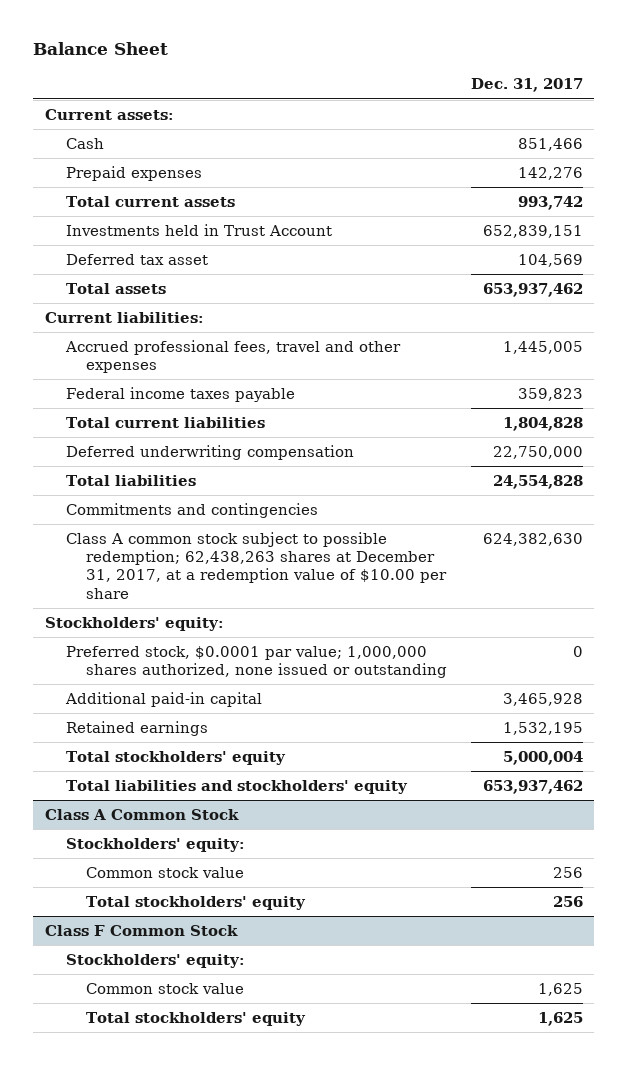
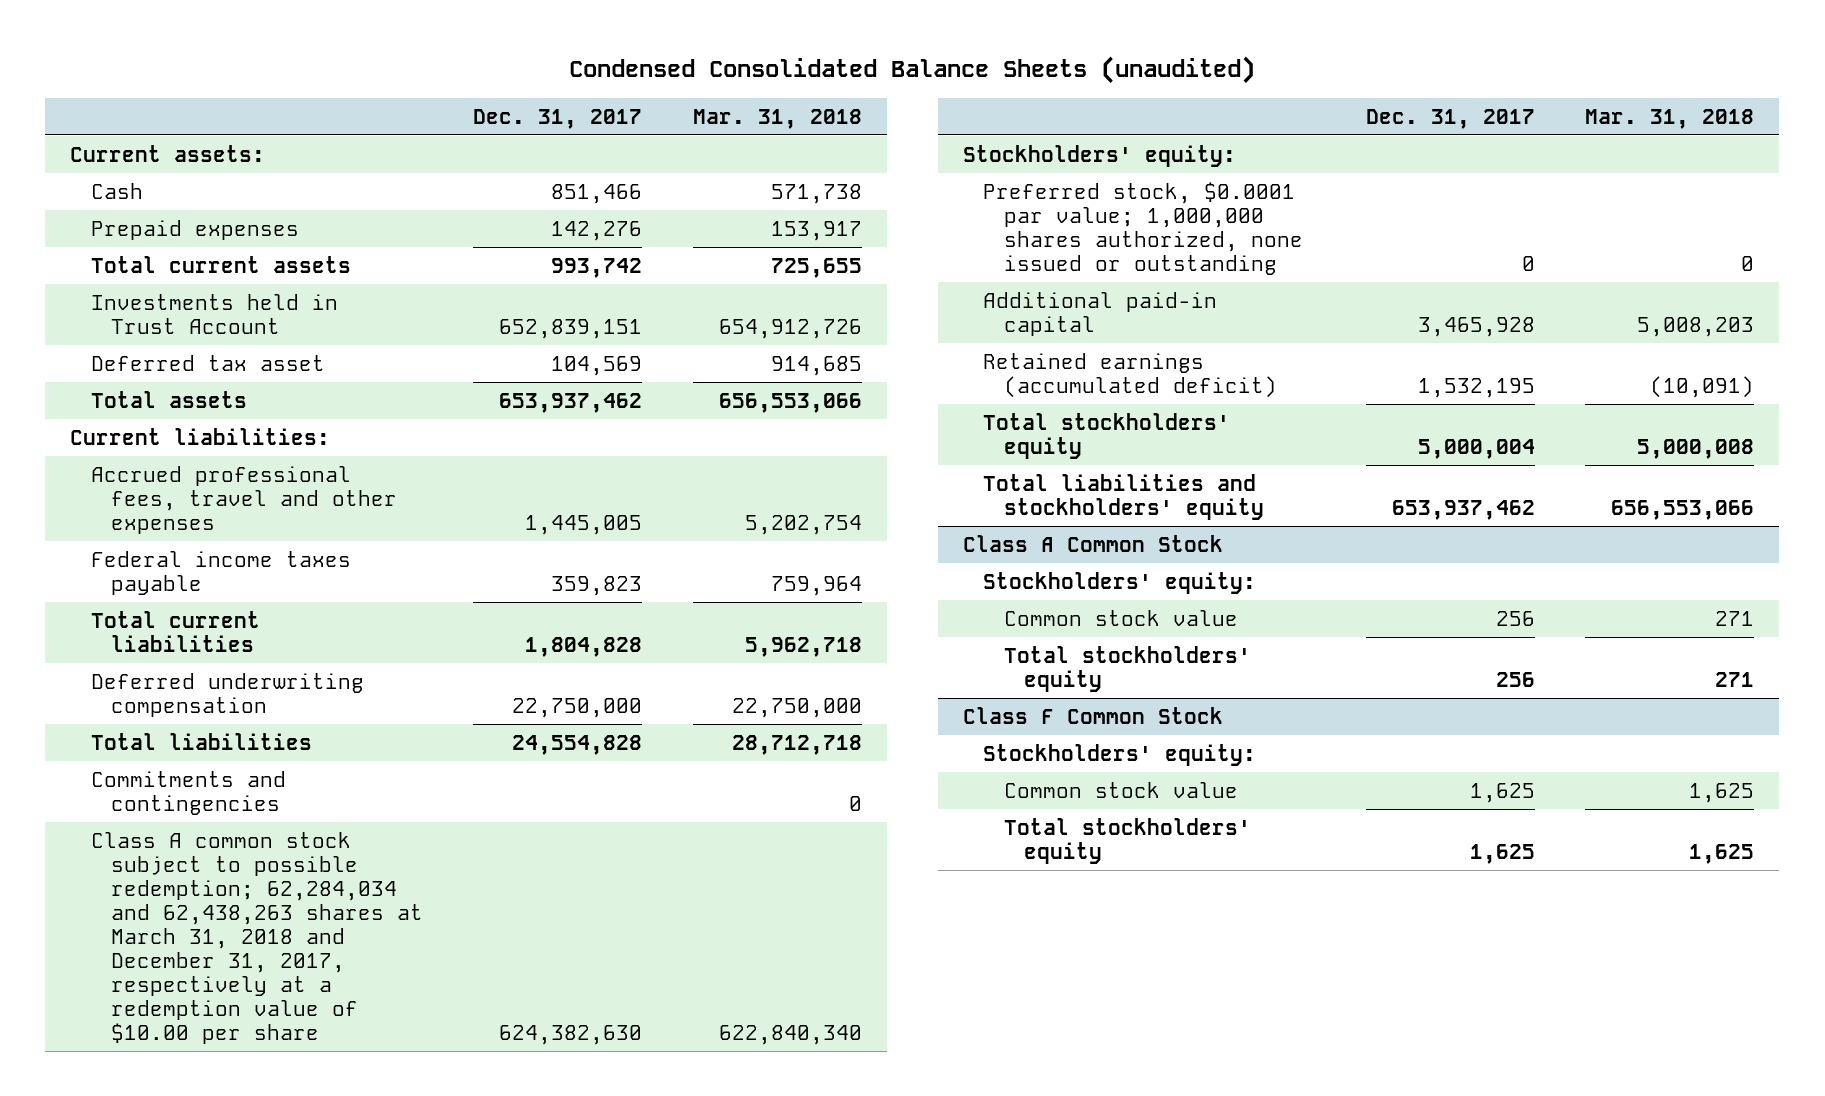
- Balance Sheet
+ Condensed Consolidated Balance Sheets (unaudited)
- | Dec. 31, 2017
+ | Dec. 31, 2017 | Mar. 31, 2018
- Class A common stock subject to possible redemption; 62,438,263 shares at December 31, 2017, at a redemption value of $10.00 per share | 624,382,630
+ Class A common stock subject to possible redemption; 62,284,034 and 62,438,263 shares at March 31, 2018 and December 31, 2017, respectively at a redemption value of $10.00 per share | 624,382,630 | 622,840,340
- Retained earnings | 1,532,195
+ Retained earnings (accumulated deficit) | 1,532,195 | (10,091)

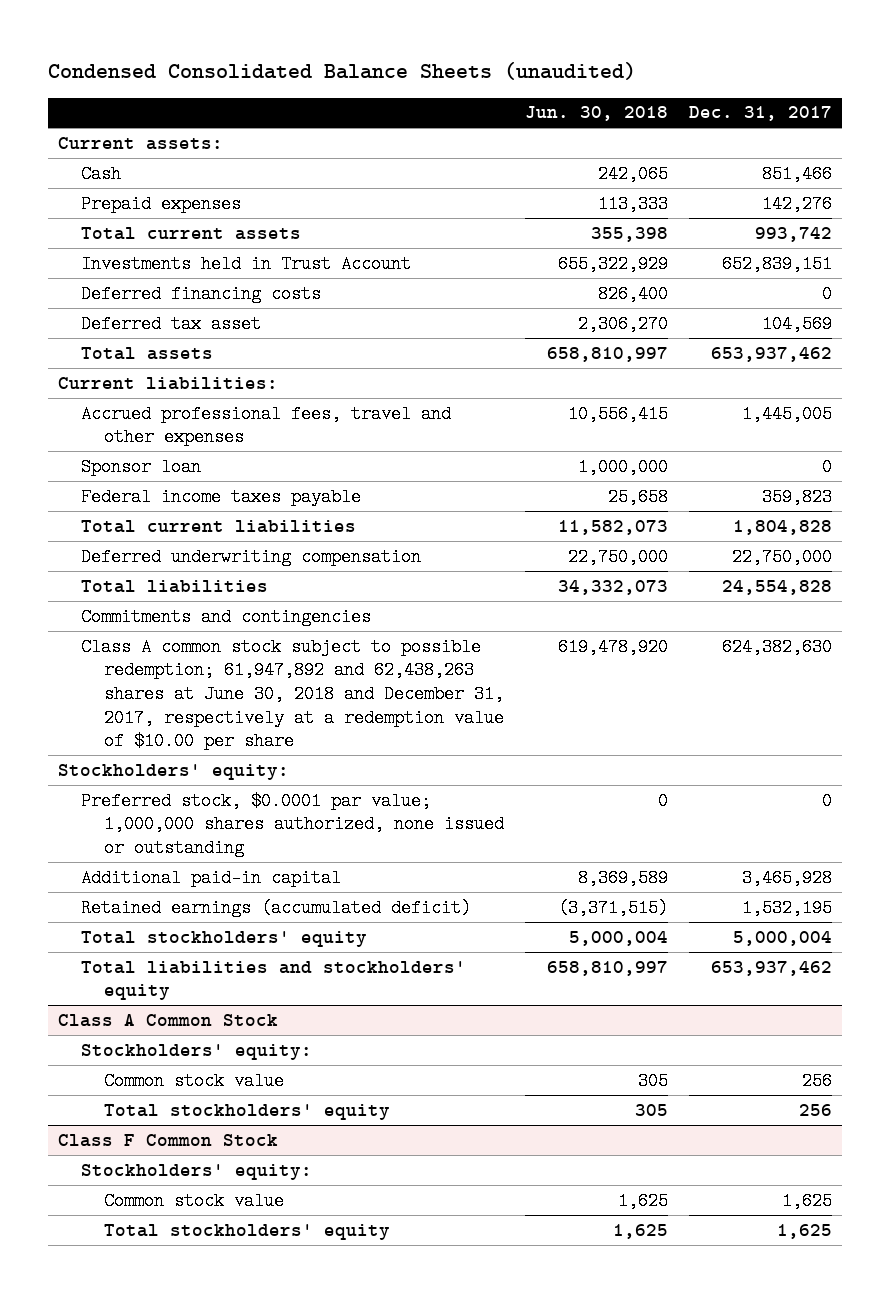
- | Dec. 31, 2017 | Mar. 31, 2018
+ | Jun. 30, 2018 | Dec. 31, 2017
+ Deferred financing costs | 826,400 | 0
+ Sponsor loan | 1,000,000 | 0
- Class A common stock subject to possible redemption; 62,284,034 and 62,438,263 shares at March 31, 2018 and December 31, 2017, respectively at a redemption value of $10.00 per share | 624,382,630 | 622,840,340
+ Class A common stock subject to possible redemption; 61,947,892 and 62,438,263 shares at June 30, 2018 and December 31, 2017, respectively at a redemption value of $10.00 per share | 619,478,920 | 624,382,630

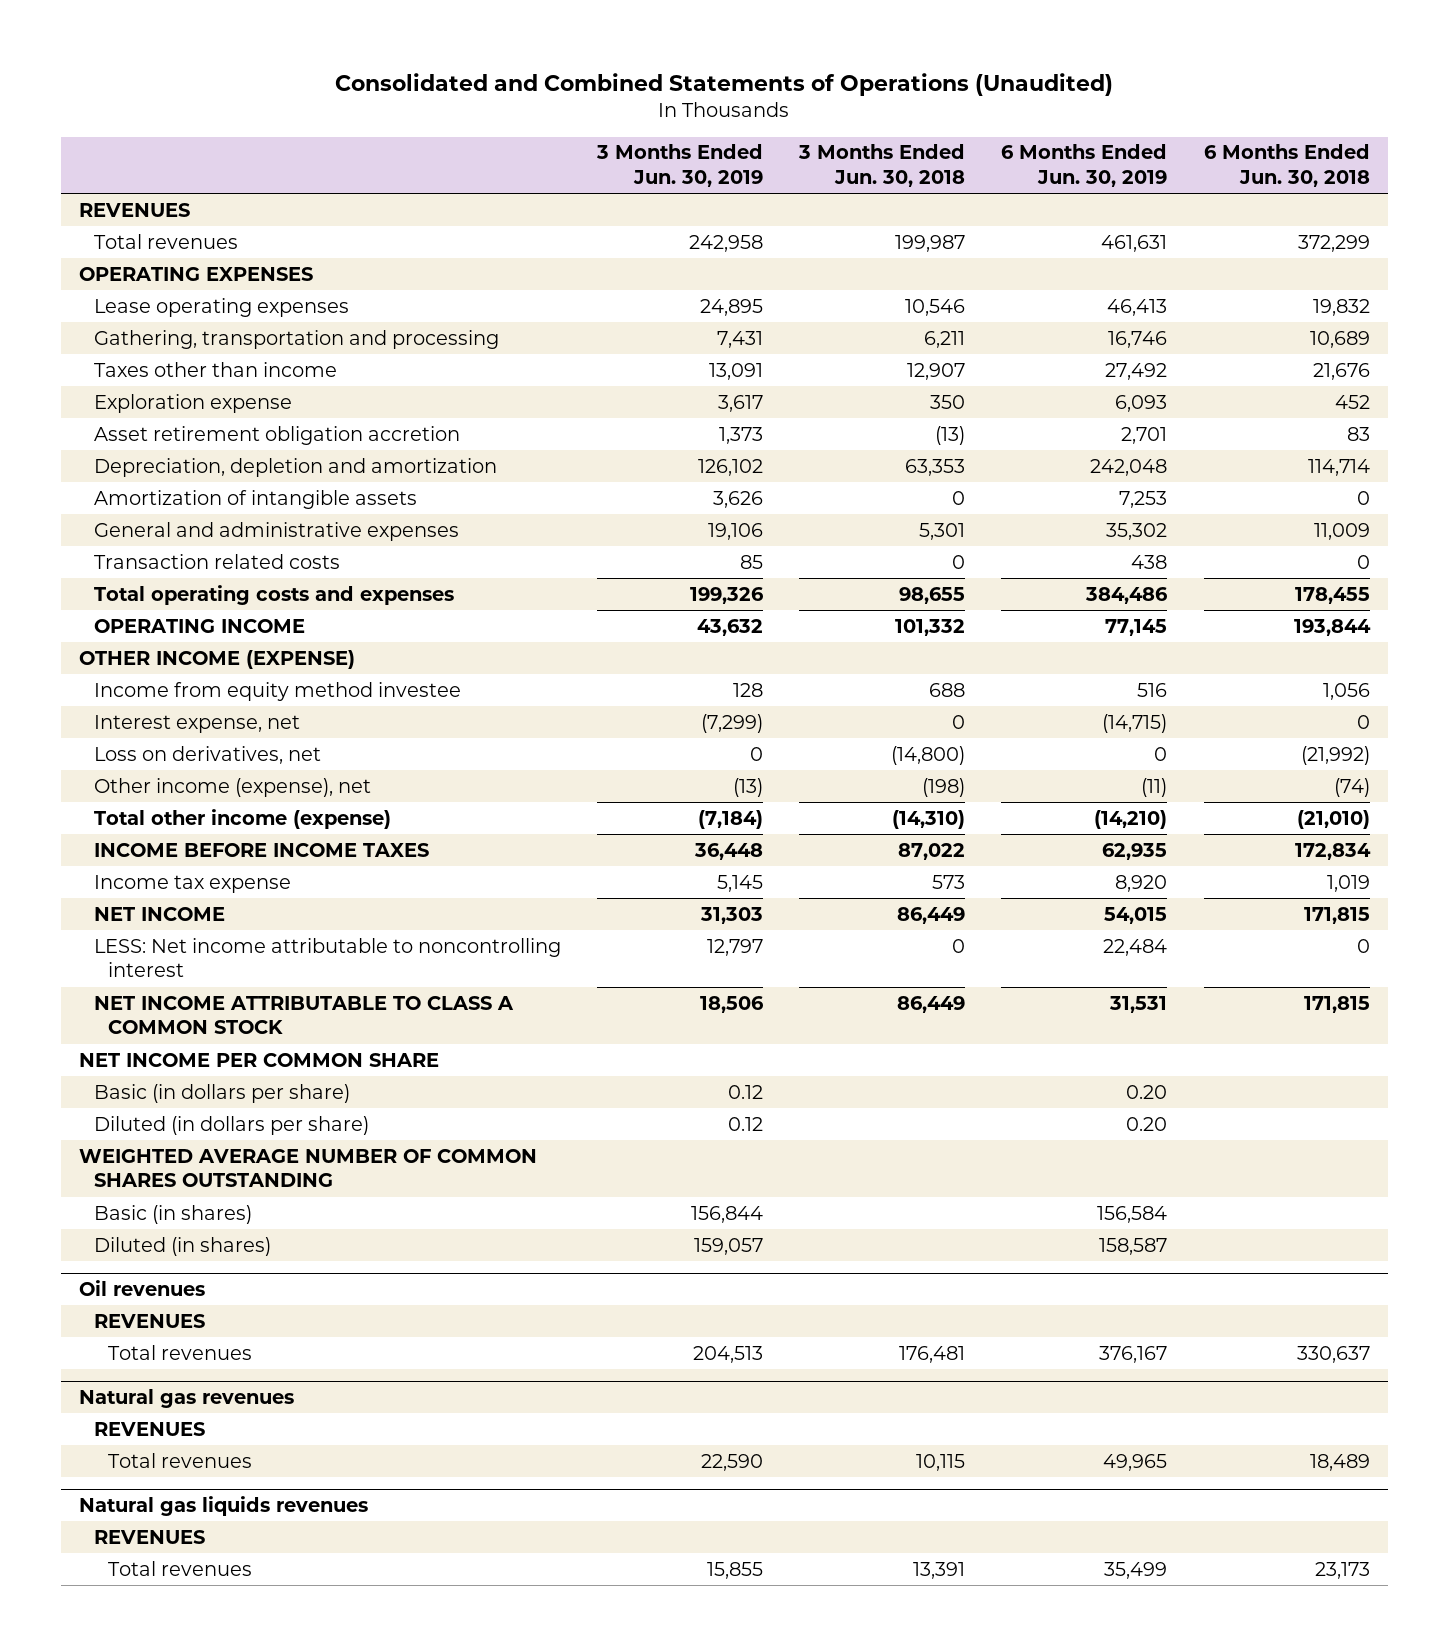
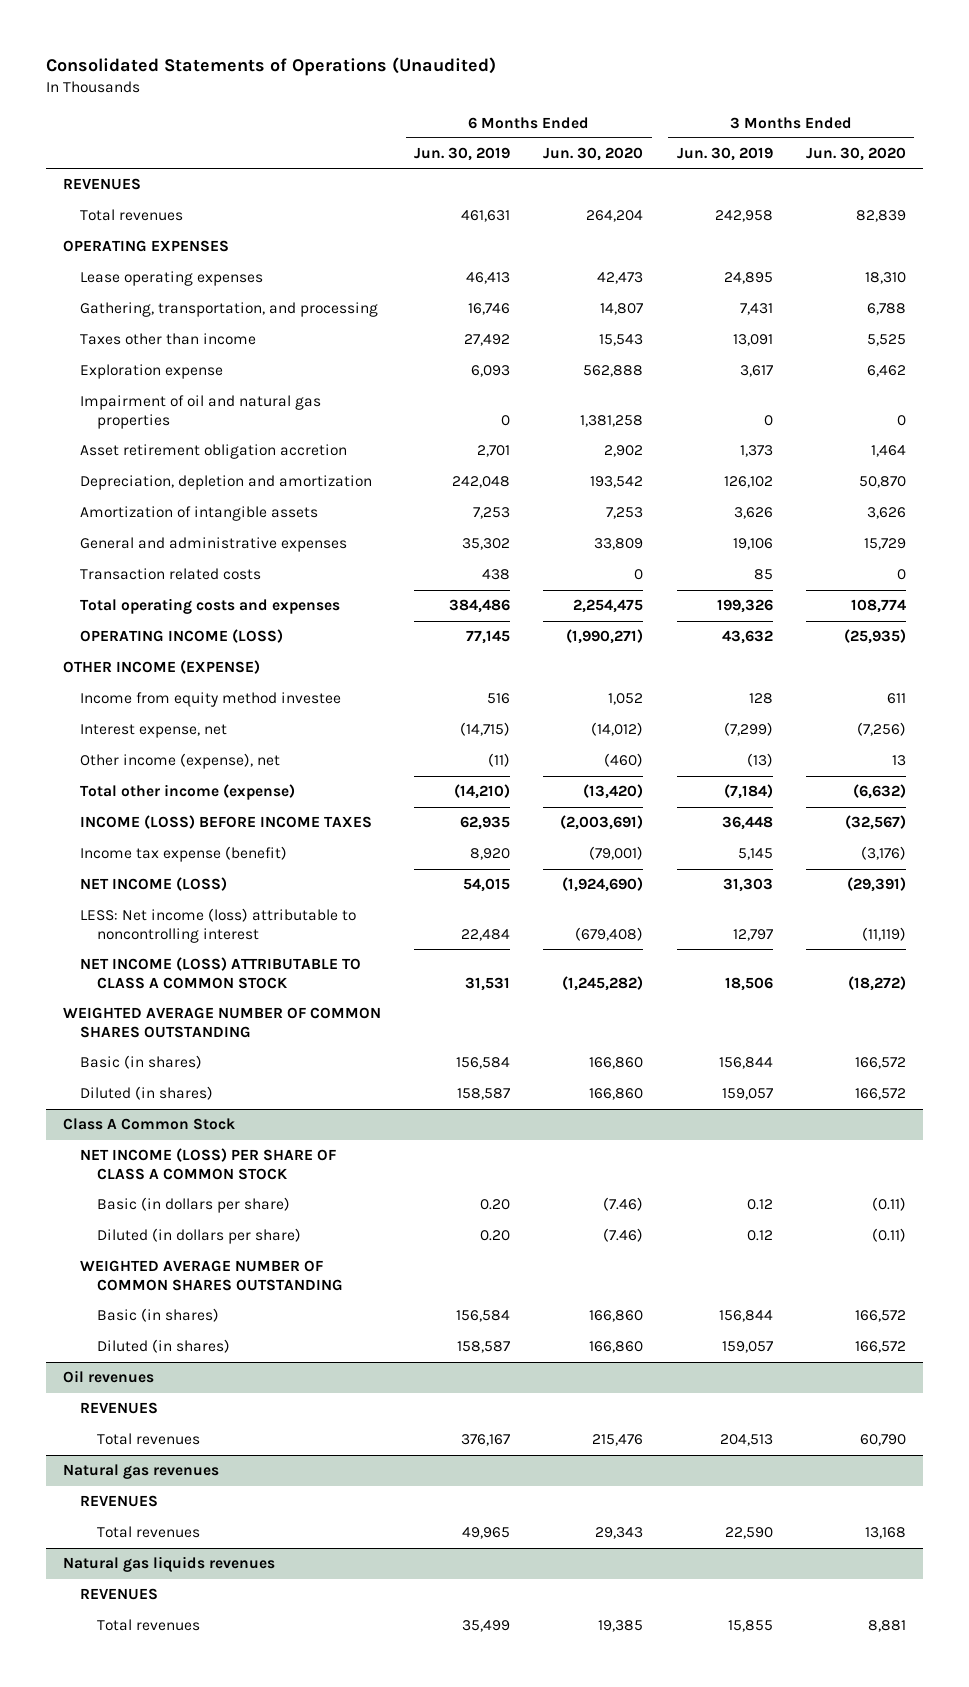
- Consolidated and Combined Statements of Operations (Unaudited)
+ Consolidated Statements of Operations (Unaudited)
- | 3 Months Ended Jun. 30, 2019 | 3 Months Ended Jun. 30, 2018 | 6 Months Ended Jun. 30, 2019 | 6 Months Ended Jun. 30, 2018
+ | 6 Months Ended Jun. 30, 2019 | 6 Months Ended Jun. 30, 2020 | 3 Months Ended Jun. 30, 2019 | 3 Months Ended Jun. 30, 2020
- Gathering, transportation and processing | 7,431 | 6,211 | 16,746 | 10,689
+ Gathering, transportation, and processing | 16,746 | 14,807 | 7,431 | 6,788
+ Impairment of oil and natural gas properties | 0 | 1,381,258 | 0 | 0
- OPERATING INCOME | 43,632 | 101,332 | 77,145 | 193,844
+ OPERATING INCOME (LOSS) | 77,145 | (1,990,271) | 43,632 | (25,935)
- Loss on derivatives, net | 0 | (14,800) | 0 | (21,992)
- INCOME BEFORE INCOME TAXES | 36,448 | 87,022 | 62,935 | 172,834
- Income tax expense | 5,145 | 573 | 8,920 | 1,019
- NET INCOME | 31,303 | 86,449 | 54,015 | 171,815
- LESS: Net income attributable to noncontrolling interest | 12,797 | 0 | 22,484 | 0
- NET INCOME ATTRIBUTABLE TO CLASS A COMMON STOCK | 18,506 | 86,449 | 31,531 | 171,815
- NET INCOME PER COMMON SHARE
+ INCOME (LOSS) BEFORE INCOME TAXES | 62,935 | (2,003,691) | 36,448 | (32,567)
+ Income tax expense (benefit) | 8,920 | (79,001) | 5,145 | (3,176)
+ NET INCOME (LOSS) | 54,015 | (1,924,690) | 31,303 | (29,391)
+ LESS: Net income (loss) attributable to noncontrolling interest | 22,484 | (679,408) | 12,797 | (11,119)
+ NET INCOME (LOSS) ATTRIBUTABLE TO CLASS A COMMON STOCK | 31,531 | (1,245,282) | 18,506 | (18,272)
+ WEIGHTED AVERAGE NUMBER OF COMMON SHARES OUTSTANDING
+ Basic (in shares) | 156,584 | 166,860 | 156,844 | 166,572
+ Diluted (in shares) | 158,587 | 166,860 | 159,057 | 166,572
+ Class A Common Stock
+ NET INCOME (LOSS) PER SHARE OF CLASS A COMMON STOCK

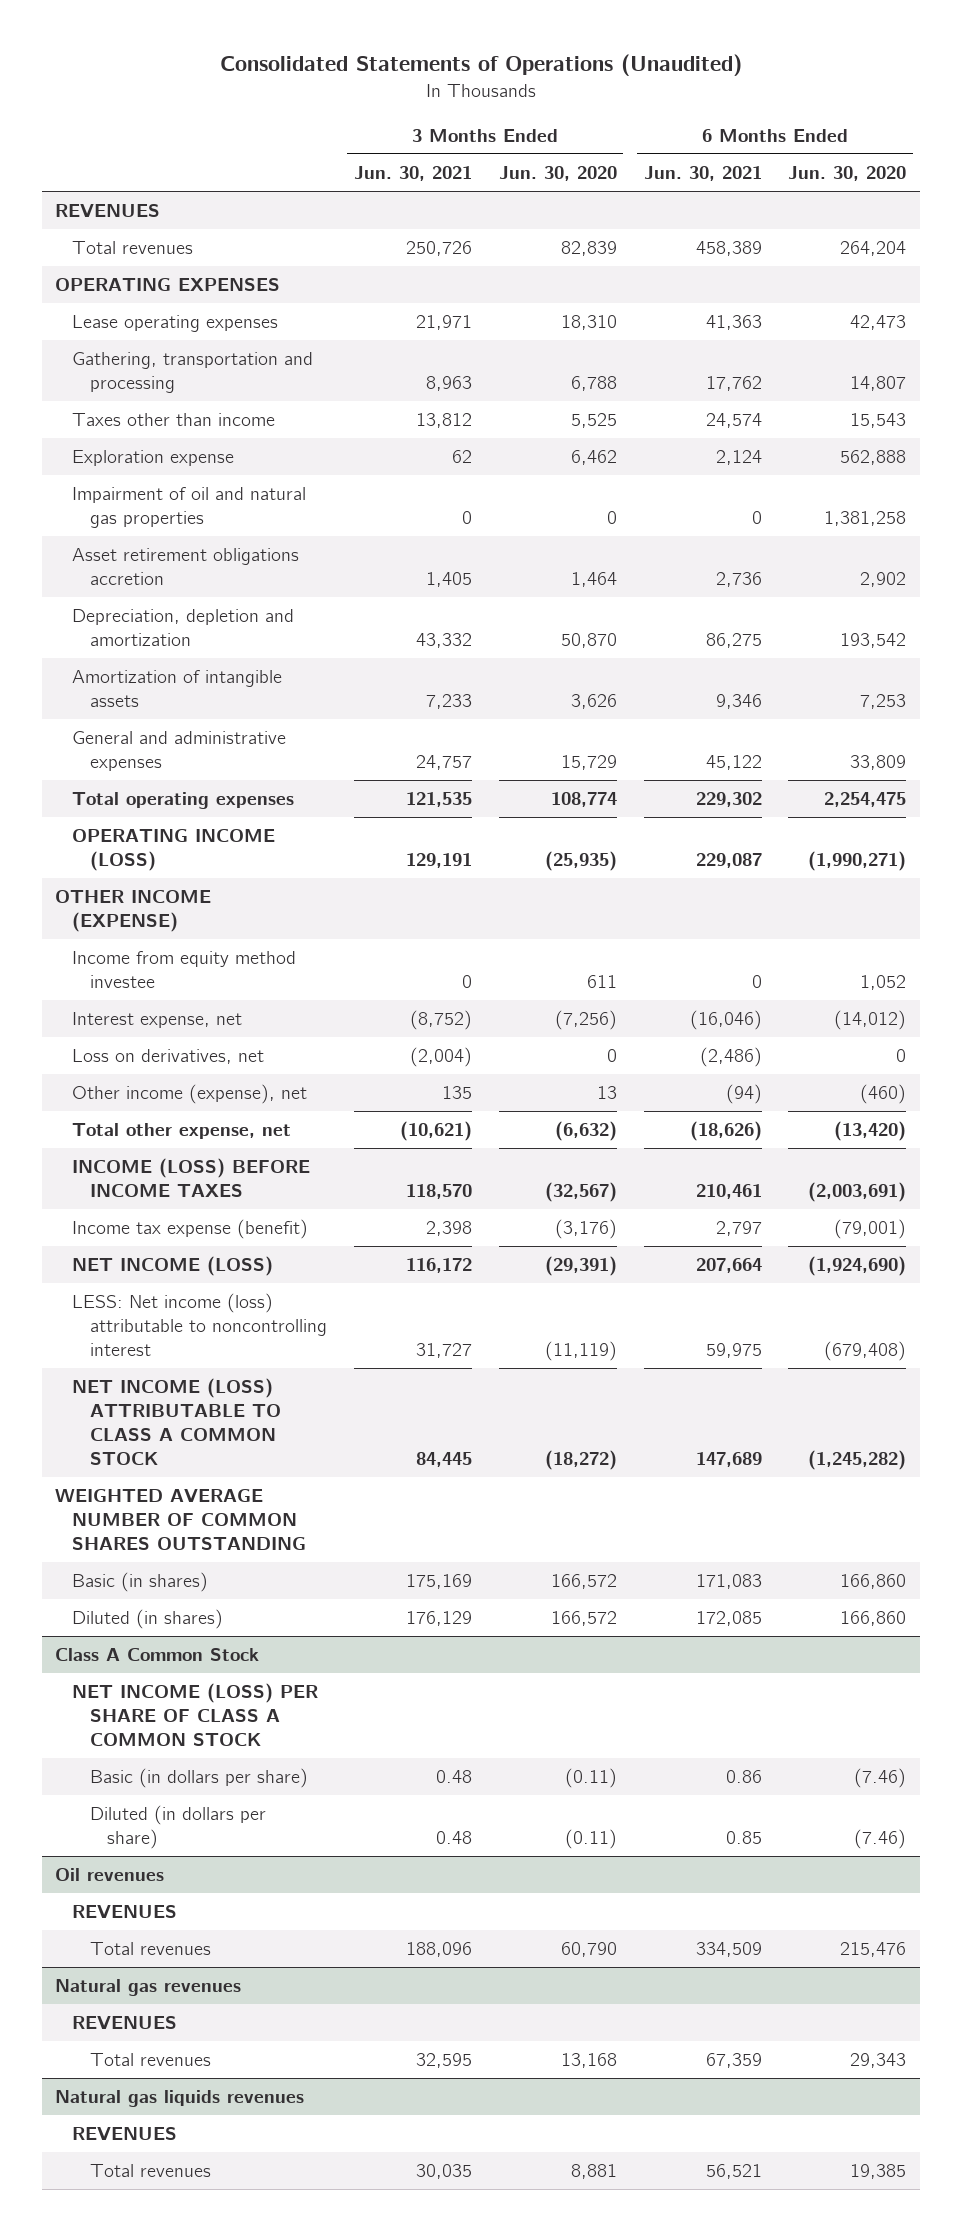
- | 6 Months Ended Jun. 30, 2019 | 6 Months Ended Jun. 30, 2020 | 3 Months Ended Jun. 30, 2019 | 3 Months Ended Jun. 30, 2020
+ | 3 Months Ended Jun. 30, 2021 | 3 Months Ended Jun. 30, 2020 | 6 Months Ended Jun. 30, 2021 | 6 Months Ended Jun. 30, 2020
- Gathering, transportation, and processing | 16,746 | 14,807 | 7,431 | 6,788
+ Gathering, transportation and processing | 8,963 | 6,788 | 17,762 | 14,807
- Asset retirement obligation accretion | 2,701 | 2,902 | 1,373 | 1,464
+ Asset retirement obligations accretion | 1,405 | 1,464 | 2,736 | 2,902
- Transaction related costs | 438 | 0 | 85 | 0
- Total operating costs and expenses | 384,486 | 2,254,475 | 199,326 | 108,774
+ Total operating expenses | 121,535 | 108,774 | 229,302 | 2,254,475
+ Loss on derivatives, net | (2,004) | 0 | (2,486) | 0
- Total other income (expense) | (14,210) | (13,420) | (7,184) | (6,632)
+ Total other expense, net | (10,621) | (6,632) | (18,626) | (13,420)
@ Class A Common Stock
- WEIGHTED AVERAGE NUMBER OF COMMON SHARES OUTSTANDING
- Basic (in shares) | 156,584 | 166,860 | 156,844 | 166,572
- Diluted (in shares) | 158,587 | 166,860 | 159,057 | 166,572

